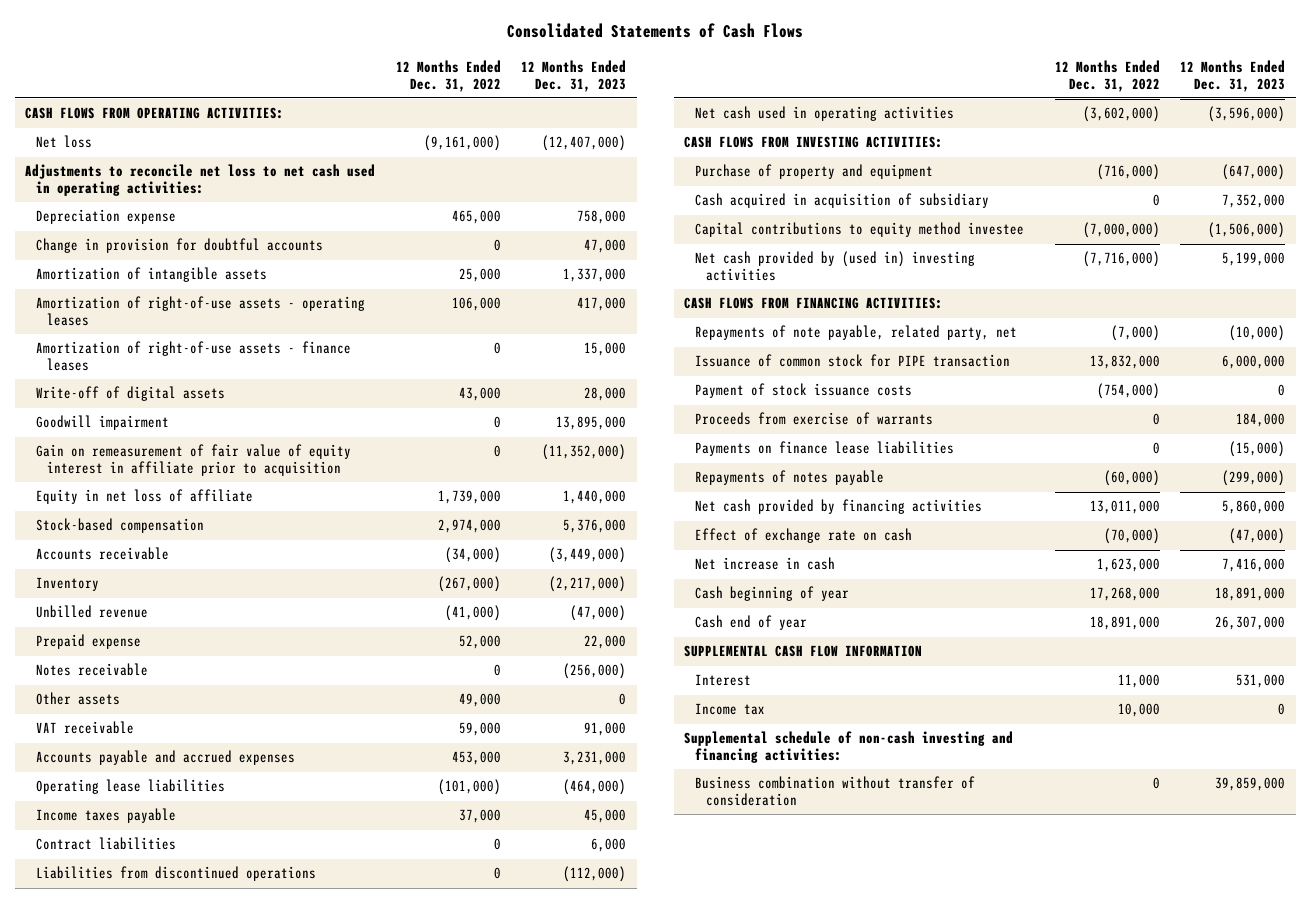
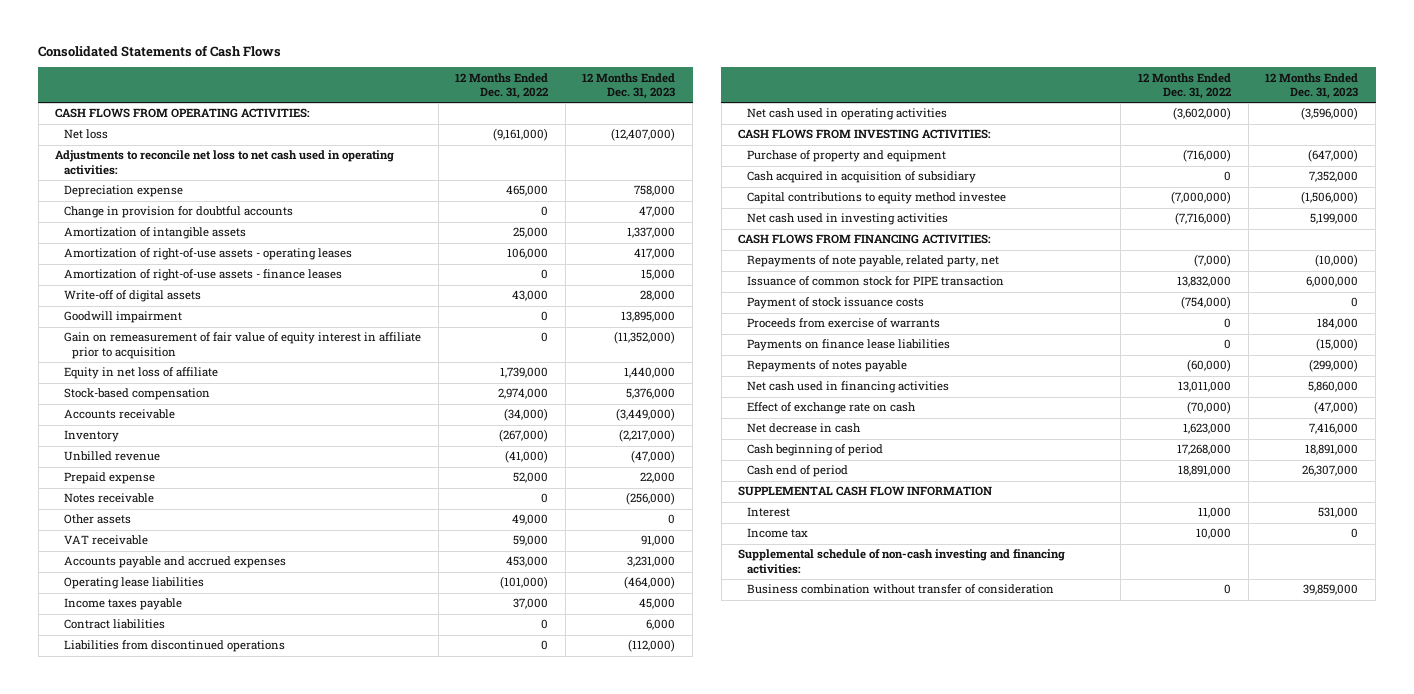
- Net cash provided by (used in) investing activities | (7,716,000) | 5,199,000
+ Net cash used in investing activities | (7,716,000) | 5,199,000
- Net cash provided by financing activities | 13,011,000 | 5,860,000
+ Net cash used in financing activities | 13,011,000 | 5,860,000
- Net increase in cash | 1,623,000 | 7,416,000
- Cash beginning of year | 17,268,000 | 18,891,000
- Cash end of year | 18,891,000 | 26,307,000
+ Net decrease in cash | 1,623,000 | 7,416,000
+ Cash beginning of period | 17,268,000 | 18,891,000
+ Cash end of period | 18,891,000 | 26,307,000

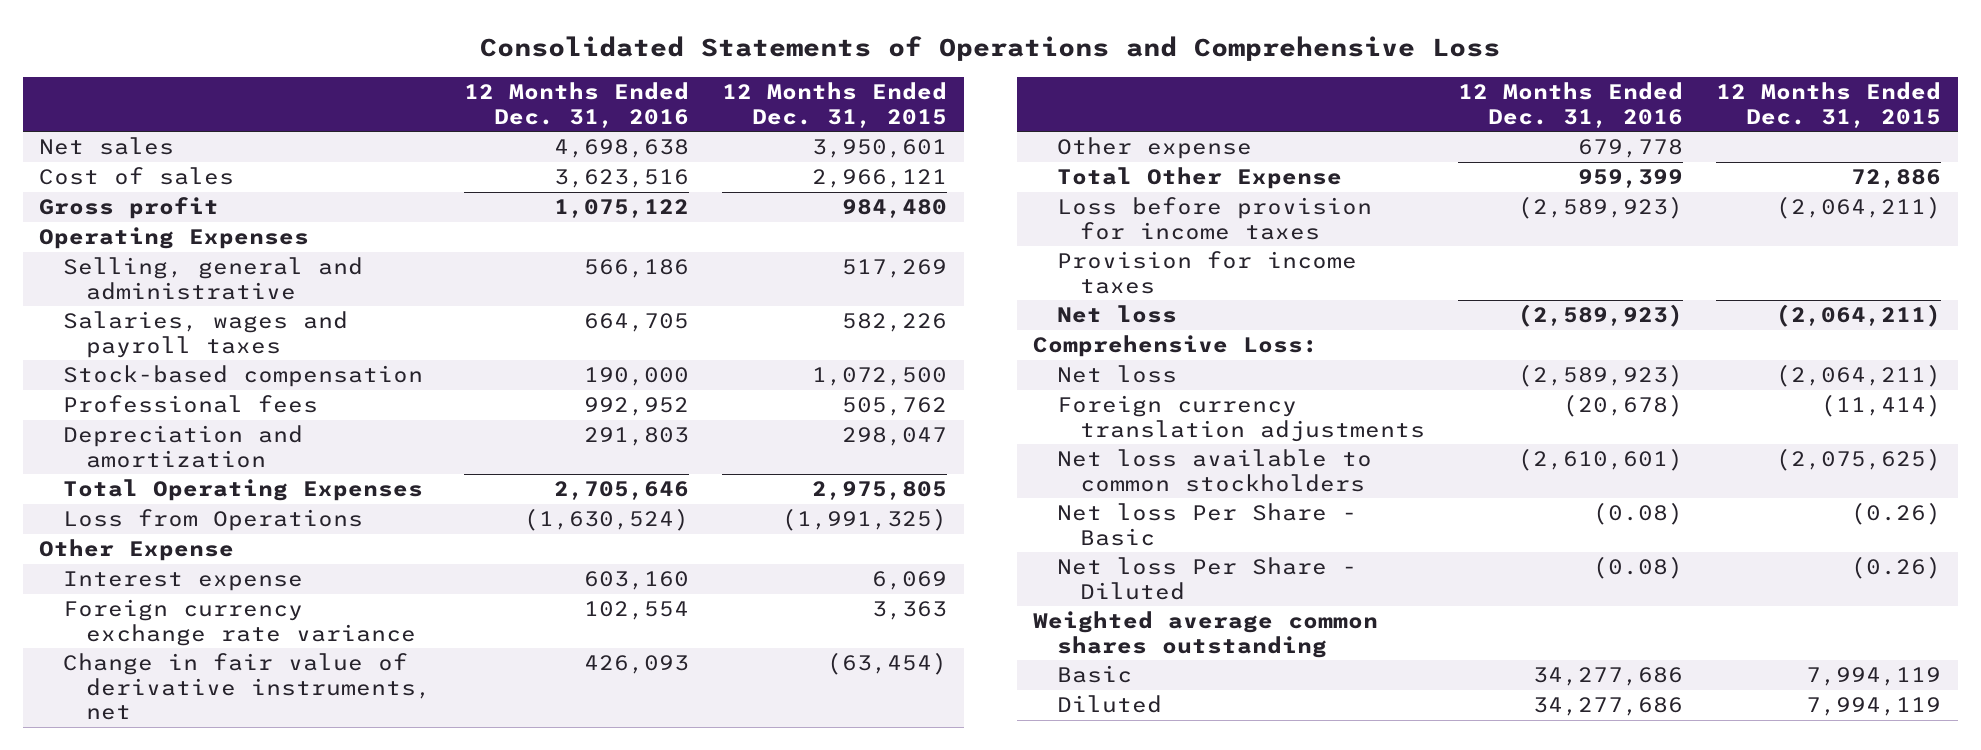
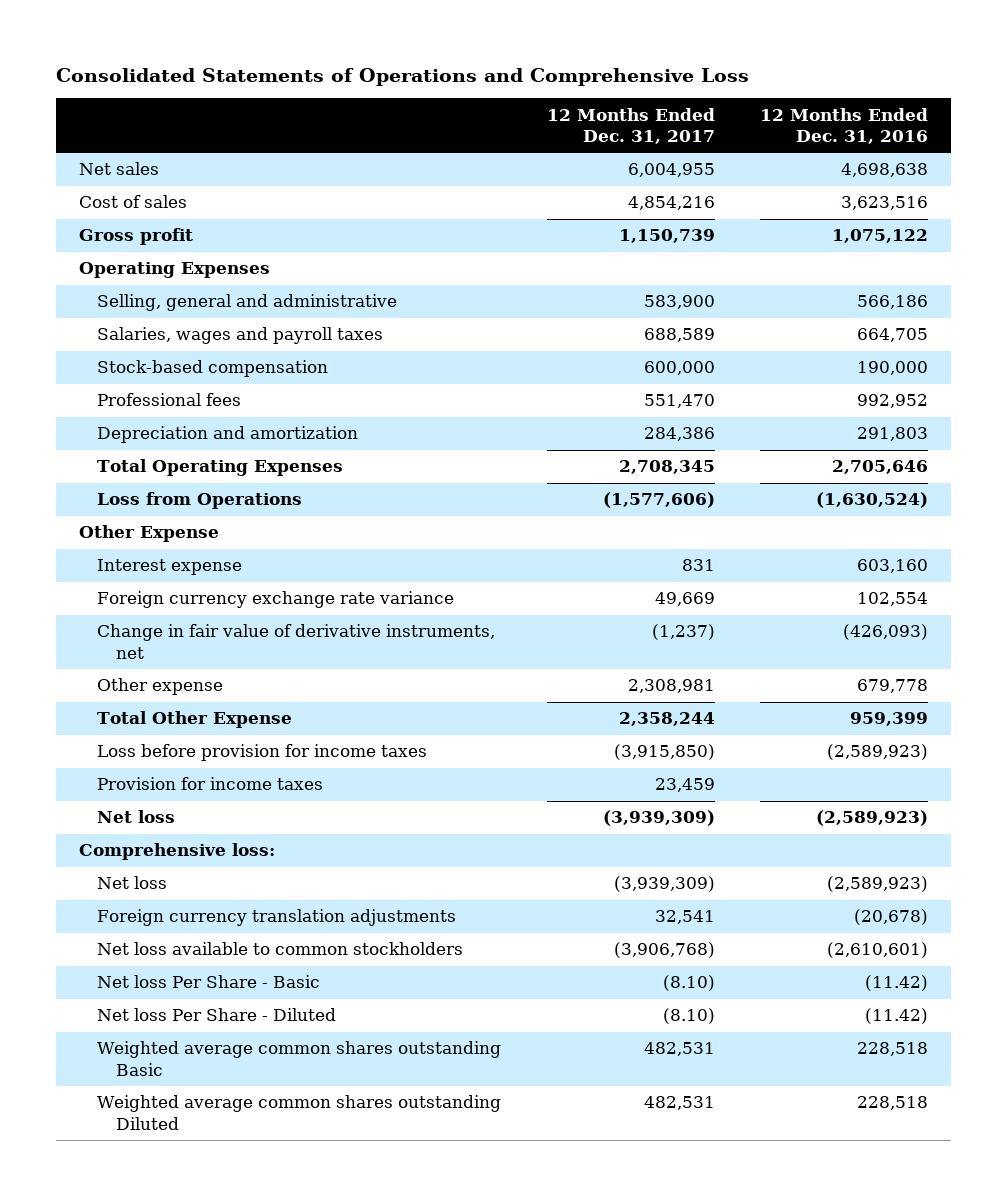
- | 12 Months Ended Dec. 31, 2016 | 12 Months Ended Dec. 31, 2015
+ | 12 Months Ended Dec. 31, 2017 | 12 Months Ended Dec. 31, 2016
- Change in fair value of derivative instruments, net | 426,093 | (63,454)
+ Change in fair value of derivative instruments, net | (1,237) | (426,093)
- Comprehensive Loss:
+ Comprehensive loss:
- Net loss Per Share - Basic | (0.08) | (0.26)
- Net loss Per Share - Diluted | (0.08) | (0.26)
- Weighted average common shares outstanding
- Basic | 34,277,686 | 7,994,119
- Diluted | 34,277,686 | 7,994,119
+ Net loss Per Share - Basic | (8.10) | (11.42)
+ Net loss Per Share - Diluted | (8.10) | (11.42)
+ Weighted average common shares outstanding Basic | 482,531 | 228,518
+ Weighted average common shares outstanding Diluted | 482,531 | 228,518

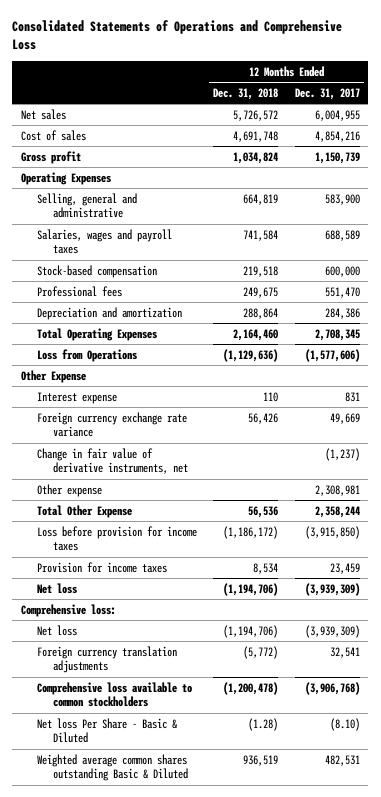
- | 12 Months Ended Dec. 31, 2017 | 12 Months Ended Dec. 31, 2016
+ | 12 Months Ended Dec. 31, 2018 | 12 Months Ended Dec. 31, 2017
- Net loss available to common stockholders | (3,906,768) | (2,610,601)
- Net loss Per Share - Basic | (8.10) | (11.42)
- Net loss Per Share - Diluted | (8.10) | (11.42)
- Weighted average common shares outstanding Basic | 482,531 | 228,518
- Weighted average common shares outstanding Diluted | 482,531 | 228,518
+ Comprehensive loss available to common stockholders | (1,200,478) | (3,906,768)
+ Net loss Per Share - Basic & Diluted | (1.28) | (8.10)
+ Weighted average common shares outstanding Basic & Diluted | 936,519 | 482,531

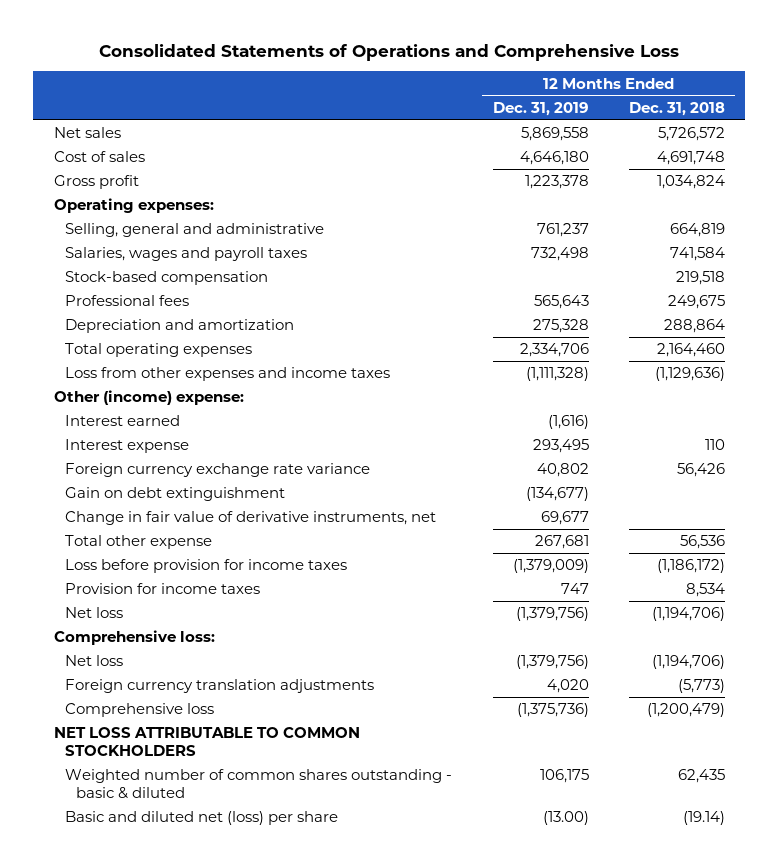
- | 12 Months Ended Dec. 31, 2018 | 12 Months Ended Dec. 31, 2017
+ | 12 Months Ended Dec. 31, 2019 | 12 Months Ended Dec. 31, 2018
- Operating Expenses
+ Operating expenses:
- Total Operating Expenses | 2,164,460 | 2,708,345
- Loss from Operations | (1,129,636) | (1,577,606)
- Other Expense
+ Total operating expenses | 2,334,706 | 2,164,460
+ Loss from other expenses and income taxes | (1,111,328) | (1,129,636)
+ Other (income) expense:
+ Interest earned | (1,616) |
+ Gain on debt extinguishment | (134,677) |
- Other expense | | 2,308,981
- Total Other Expense | 56,536 | 2,358,244
+ Total other expense | 267,681 | 56,536
- Foreign currency translation adjustments | (5,772) | 32,541
- Comprehensive loss available to common stockholders | (1,200,478) | (3,906,768)
- Net loss Per Share - Basic & Diluted | (1.28) | (8.10)
- Weighted average common shares outstanding Basic & Diluted | 936,519 | 482,531
+ Foreign currency translation adjustments | 4,020 | (5,773)
+ Comprehensive loss | (1,375,736) | (1,200,479)
+ NET LOSS ATTRIBUTABLE TO COMMON STOCKHOLDERS
+ Weighted number of common shares outstanding - basic & diluted | 106,175 | 62,435
+ Basic and diluted net (loss) per share | (13.00) | (19.14)

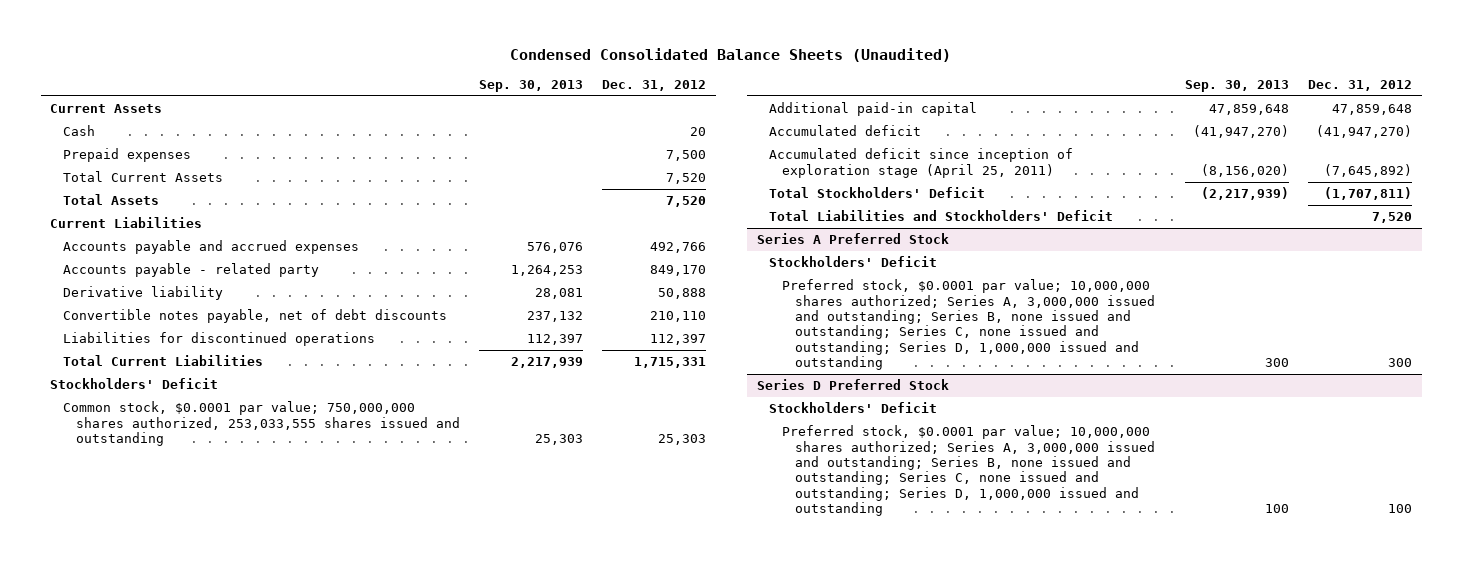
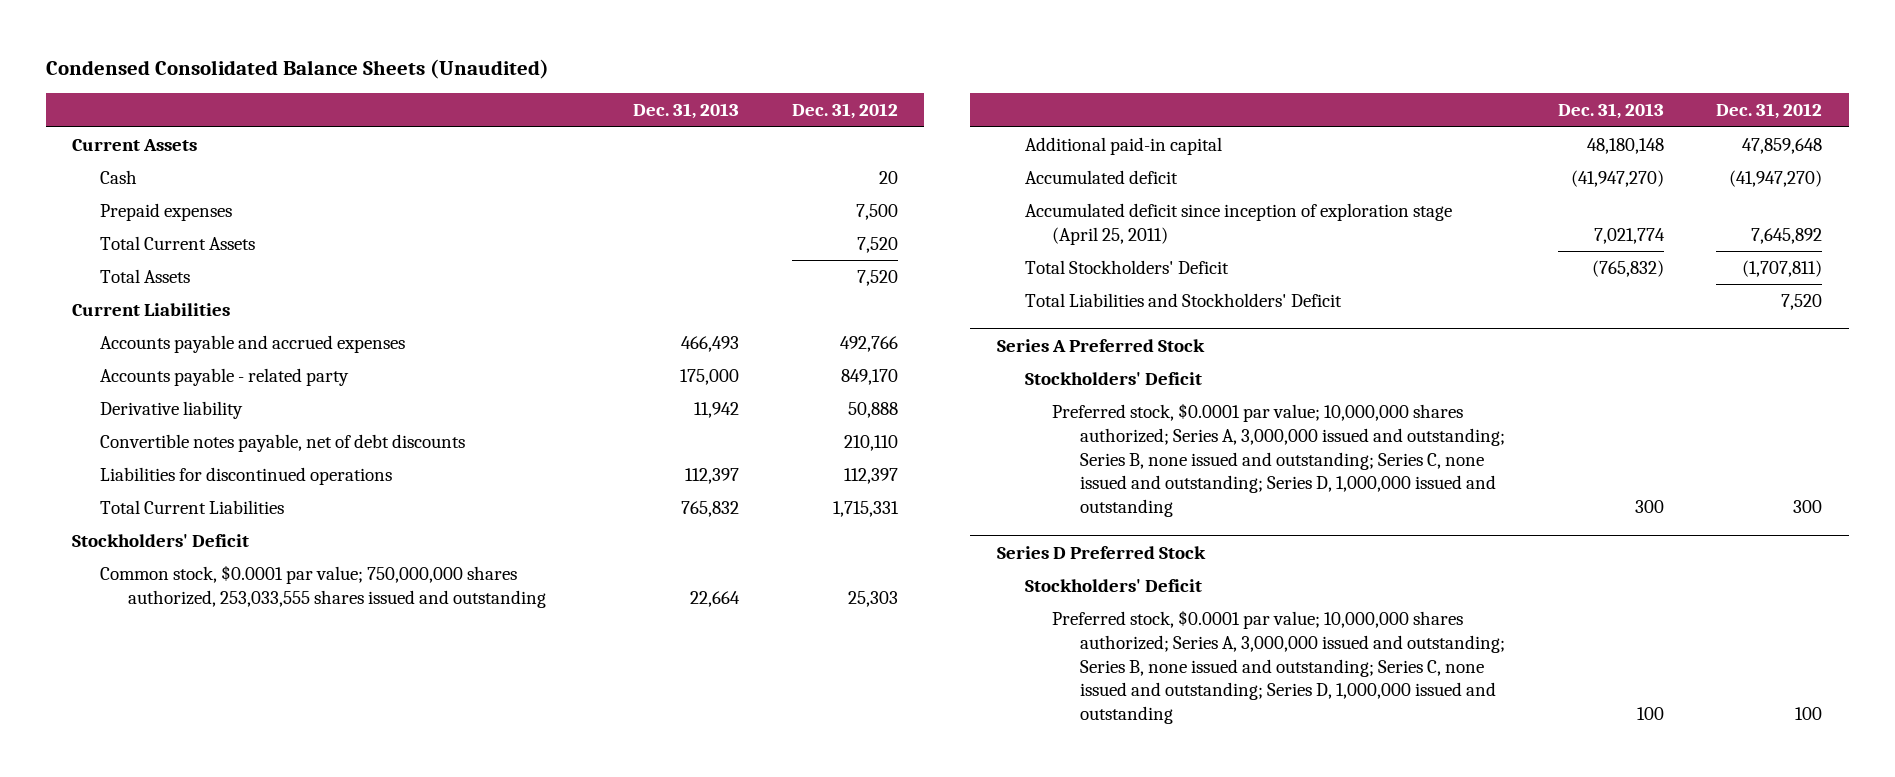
- | Sep. 30, 2013 | Dec. 31, 2012
+ | Dec. 31, 2013 | Dec. 31, 2012
- Accumulated deficit since inception of exploration stage (April 25, 2011) | (8,156,020) | (7,645,892)
+ Accumulated deficit since inception of exploration stage (April 25, 2011) | 7,021,774 | 7,645,892

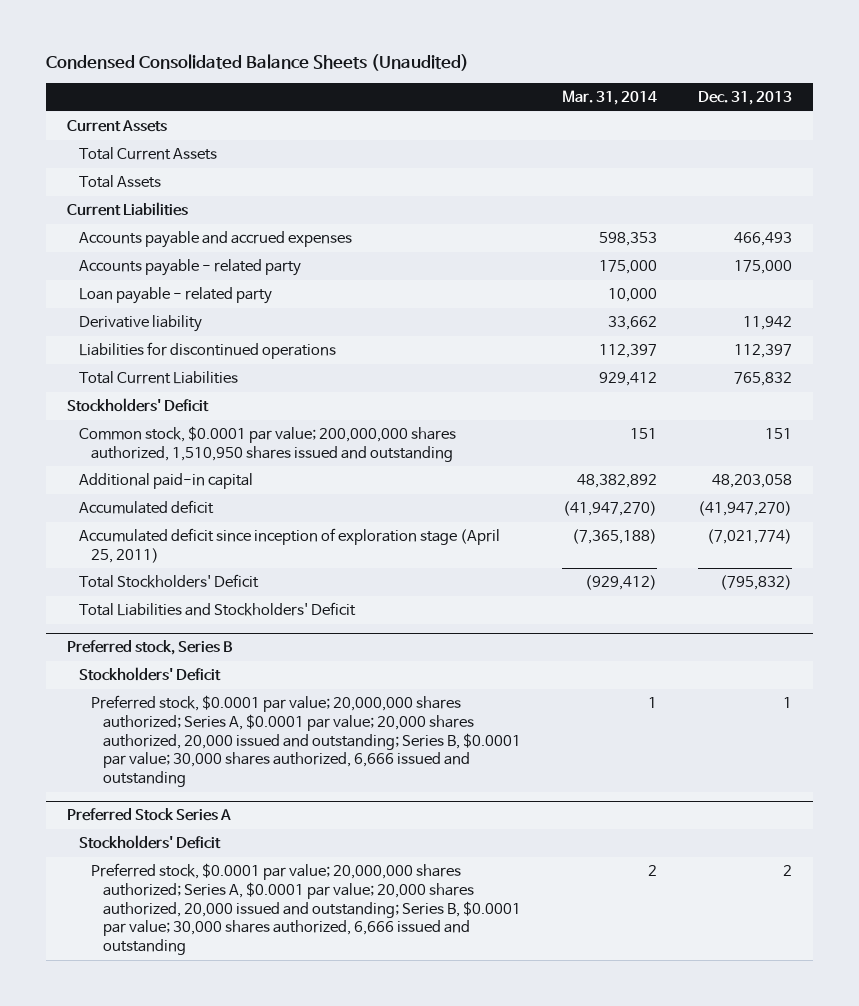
- | Dec. 31, 2013 | Dec. 31, 2012
+ | Mar. 31, 2014 | Dec. 31, 2013
- Cash | | 20
- Prepaid expenses | | 7,500
+ Loan payable - related party | 10,000 |
- Convertible notes payable, net of debt discounts | | 210,110
- Common stock, $0.0001 par value; 750,000,000 shares authorized, 253,033,555 shares issued and outstanding | 22,664 | 25,303
- Additional paid-in capital | 48,180,148 | 47,859,648
+ Common stock, $0.0001 par value; 200,000,000 shares authorized, 1,510,950 shares issued and outstanding | 151 | 151
+ Additional paid-in capital | 48,382,892 | 48,203,058
- Accumulated deficit since inception of exploration stage (April 25, 2011) | 7,021,774 | 7,645,892
- Total Stockholders' Deficit | (765,832) | (1,707,811)
+ Accumulated deficit since inception of exploration stage (April 25, 2011) | (7,365,188) | (7,021,774)
+ Total Stockholders' Deficit | (929,412) | (795,832)
- Series A Preferred Stock
+ Preferred stock, Series B
- Preferred stock, $0.0001 par value; 10,000,000 shares authorized; Series A, 3,000,000 issued and outstanding; Series B, none issued and outstanding; Series C, none issued and outstanding; Series D, 1,000,000 issued and outstanding | 300 | 300
- Series D Preferred Stock
+ Preferred stock, $0.0001 par value; 20,000,000 shares authorized; Series A, $0.0001 par value; 20,000 shares authorized, 20,000 issued and outstanding; Series B, $0.0001 par value; 30,000 shares authorized, 6,666 issued and outstanding | 1 | 1
+ Preferred Stock Series A
- Preferred stock, $0.0001 par value; 10,000,000 shares authorized; Series A, 3,000,000 issued and outstanding; Series B, none issued and outstanding; Series C, none issued and outstanding; Series D, 1,000,000 issued and outstanding | 100 | 100
+ Preferred stock, $0.0001 par value; 20,000,000 shares authorized; Series A, $0.0001 par value; 20,000 shares authorized, 20,000 issued and outstanding; Series B, $0.0001 par value; 30,000 shares authorized, 6,666 issued and outstanding | 2 | 2

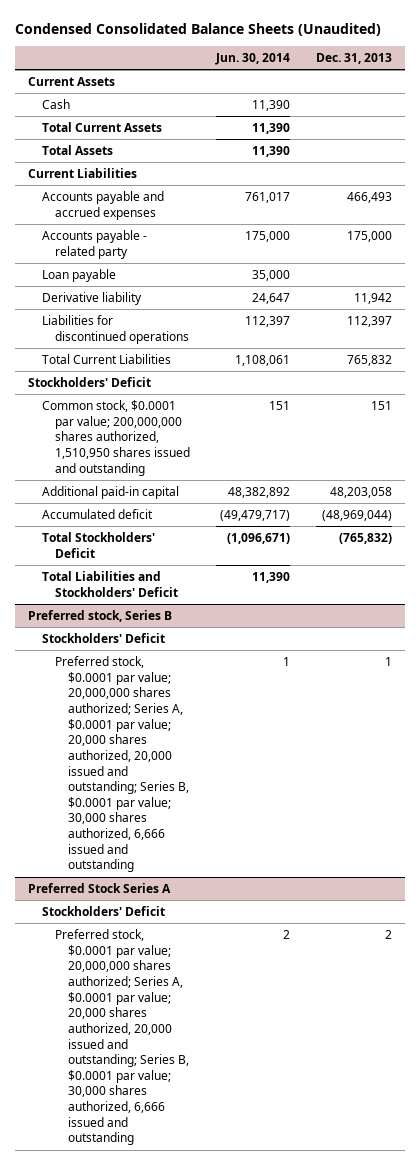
- | Mar. 31, 2014 | Dec. 31, 2013
+ | Jun. 30, 2014 | Dec. 31, 2013
+ Cash | 11,390 |
- Loan payable - related party | 10,000 |
+ Loan payable | 35,000 |
- Accumulated deficit | (41,947,270) | (41,947,270)
- Accumulated deficit since inception of exploration stage (April 25, 2011) | (7,365,188) | (7,021,774)
- Total Stockholders' Deficit | (929,412) | (795,832)
+ Accumulated deficit | (49,479,717) | (48,969,044)
+ Total Stockholders' Deficit | (1,096,671) | (765,832)

